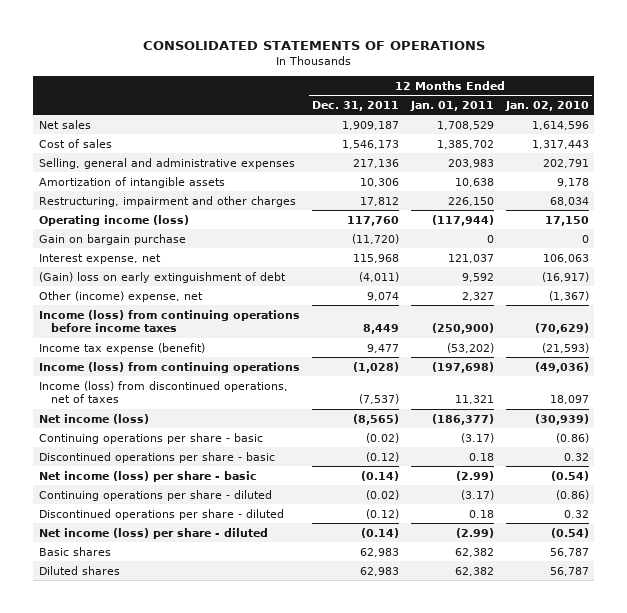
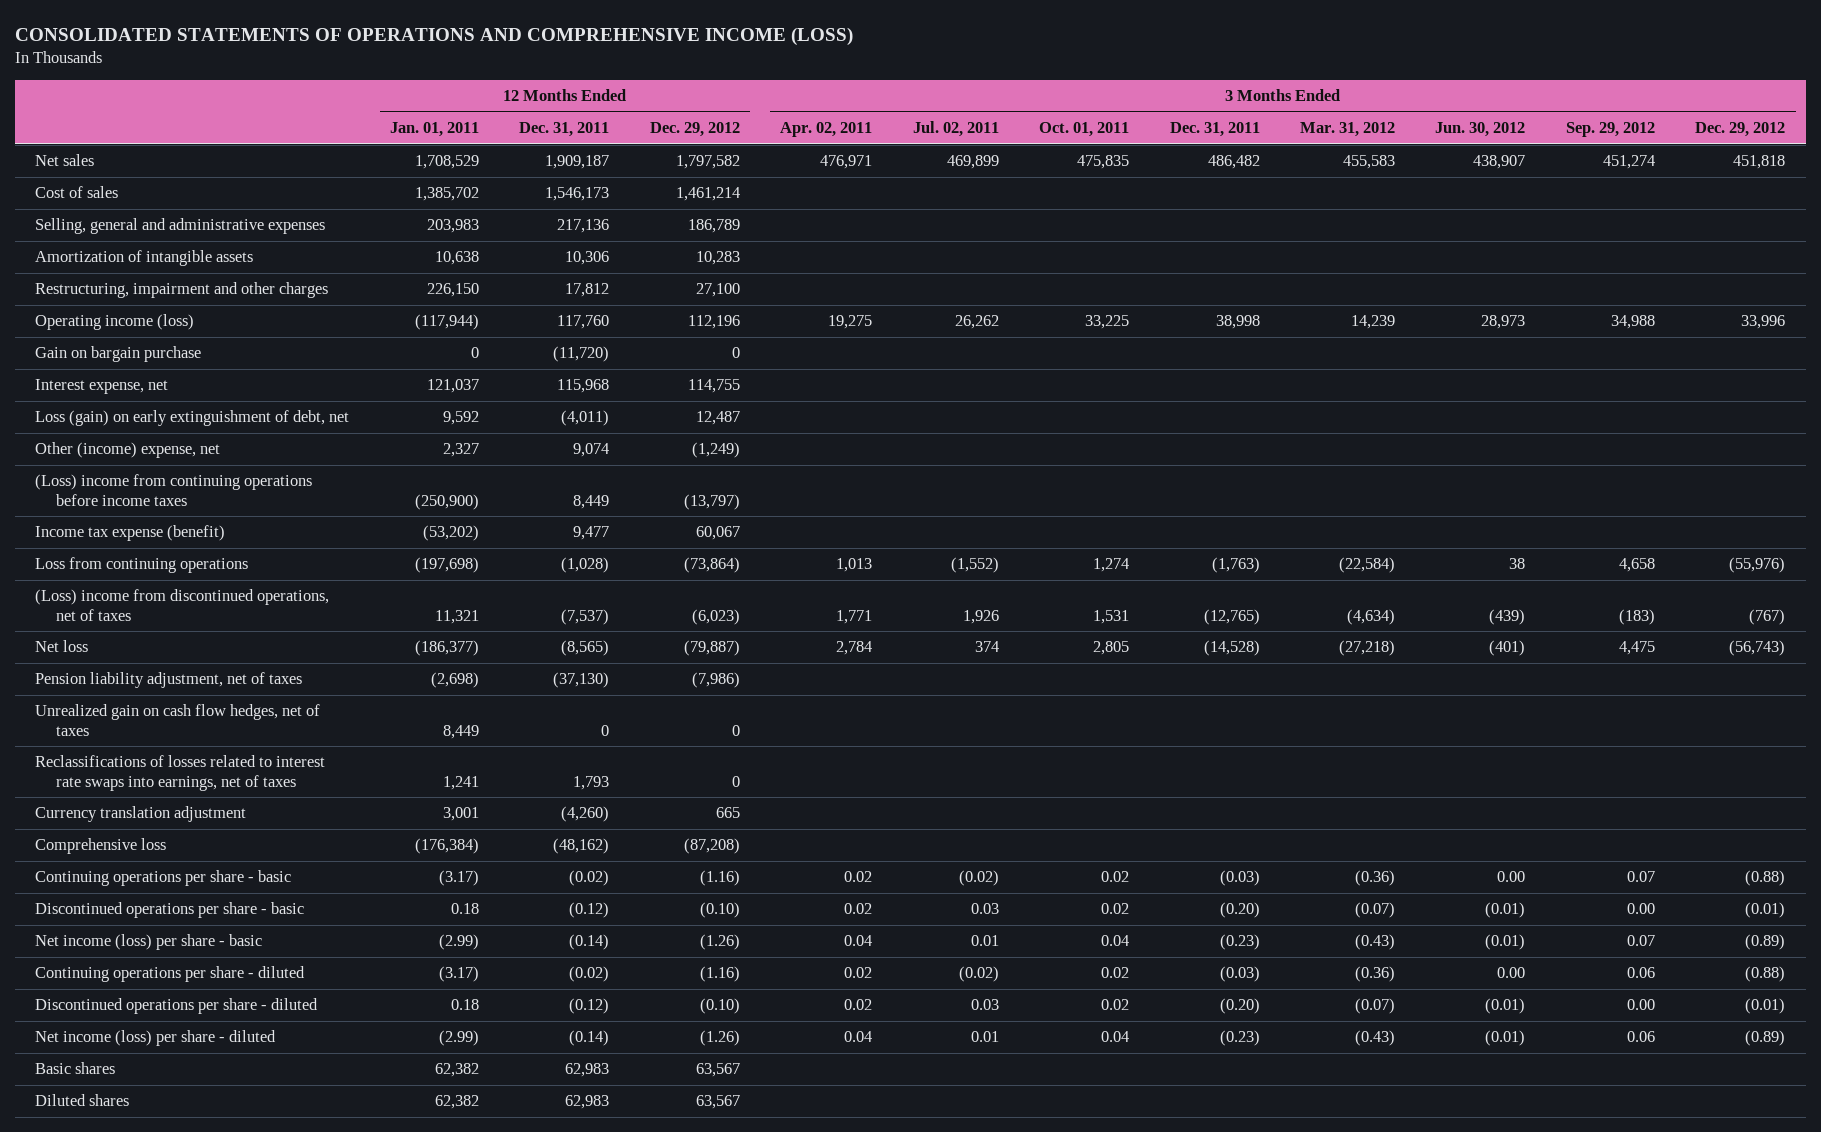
- CONSOLIDATED STATEMENTS OF OPERATIONS
+ CONSOLIDATED STATEMENTS OF OPERATIONS AND COMPREHENSIVE INCOME (LOSS)
- | 12 Months Ended Dec. 31, 2011 | 12 Months Ended Jan. 01, 2011 | 12 Months Ended Jan. 02, 2010
+ | 12 Months Ended Jan. 01, 2011 | 12 Months Ended Dec. 31, 2011 | 12 Months Ended Dec. 29, 2012 | 3 Months Ended Apr. 02, 2011 | 3 Months Ended Jul. 02, 2011 | 3 Months Ended Oct. 01, 2011 | 3 Months Ended Dec. 31, 2011 | 3 Months Ended Mar. 31, 2012 | 3 Months Ended Jun. 30, 2012 | 3 Months Ended Sep. 29, 2012 | 3 Months Ended Dec. 29, 2012
- (Gain) loss on early extinguishment of debt | (4,011) | 9,592 | (16,917)
+ Loss (gain) on early extinguishment of debt, net | 9,592 | (4,011) | 12,487 | | | | | | | |
- Income (loss) from continuing operations before income taxes | 8,449 | (250,900) | (70,629)
+ (Loss) income from continuing operations before income taxes | (250,900) | 8,449 | (13,797) | | | | | | | |
- Income (loss) from continuing operations | (1,028) | (197,698) | (49,036)
- Income (loss) from discontinued operations, net of taxes | (7,537) | 11,321 | 18,097
- Net income (loss) | (8,565) | (186,377) | (30,939)
+ Loss from continuing operations | (197,698) | (1,028) | (73,864) | 1,013 | (1,552) | 1,274 | (1,763) | (22,584) | 38 | 4,658 | (55,976)
+ (Loss) income from discontinued operations, net of taxes | 11,321 | (7,537) | (6,023) | 1,771 | 1,926 | 1,531 | (12,765) | (4,634) | (439) | (183) | (767)
+ Net loss | (186,377) | (8,565) | (79,887) | 2,784 | 374 | 2,805 | (14,528) | (27,218) | (401) | 4,475 | (56,743)
+ Pension liability adjustment, net of taxes | (2,698) | (37,130) | (7,986) | | | | | | | |
+ Unrealized gain on cash flow hedges, net of taxes | 8,449 | 0 | 0 | | | | | | | |
+ Reclassifications of losses related to interest rate swaps into earnings, net of taxes | 1,241 | 1,793 | 0 | | | | | | | |
+ Currency translation adjustment | 3,001 | (4,260) | 665 | | | | | | | |
+ Comprehensive loss | (176,384) | (48,162) | (87,208) | | | | | | | |

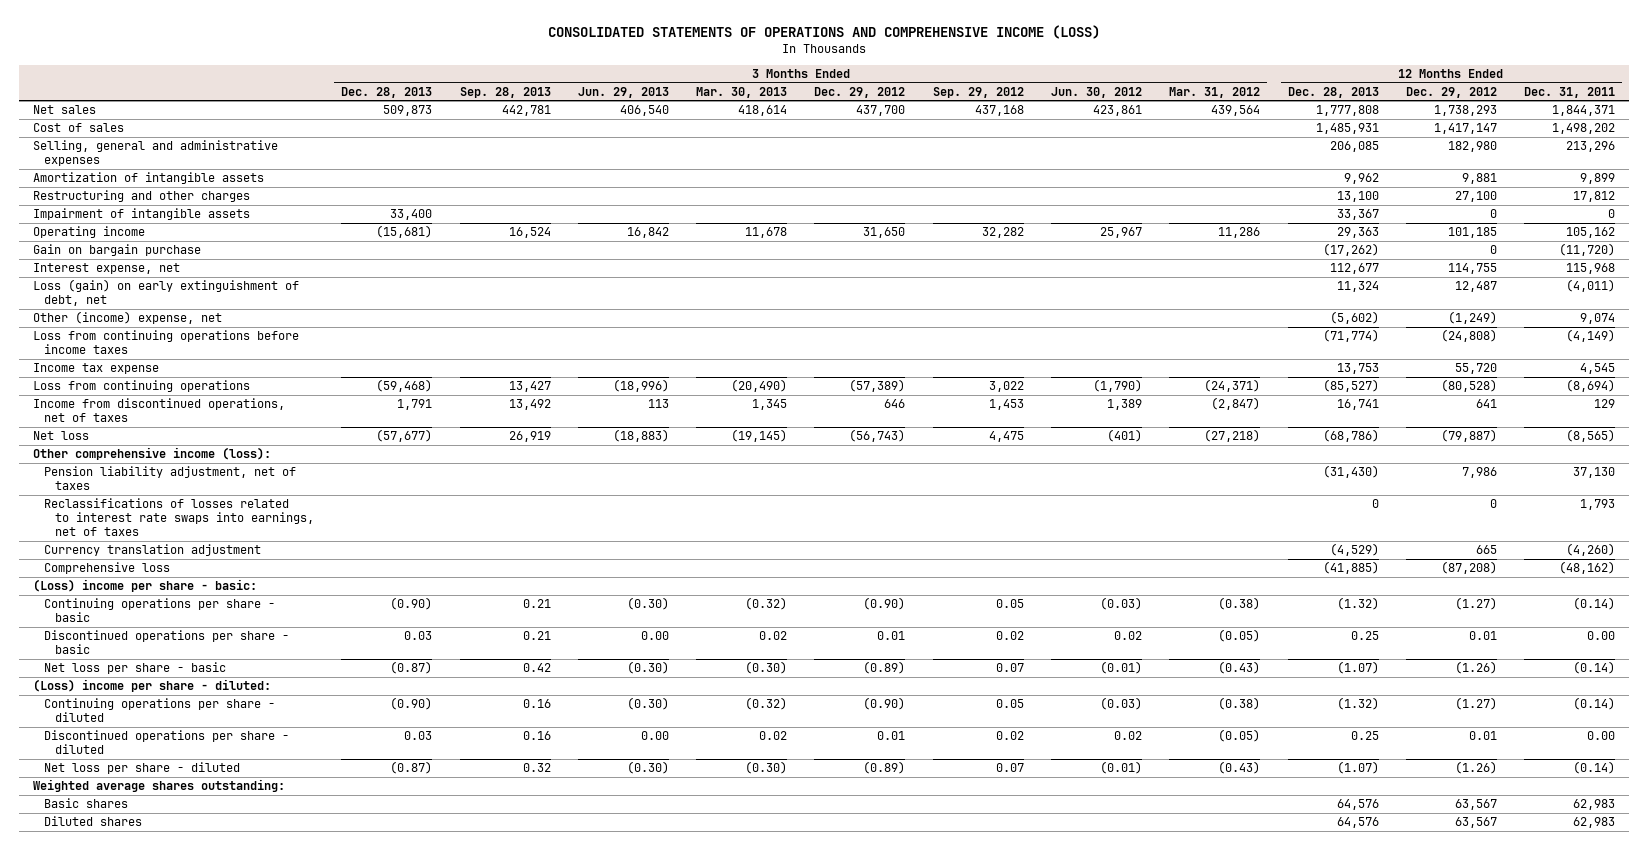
- | 12 Months Ended Jan. 01, 2011 | 12 Months Ended Dec. 31, 2011 | 12 Months Ended Dec. 29, 2012 | 3 Months Ended Apr. 02, 2011 | 3 Months Ended Jul. 02, 2011 | 3 Months Ended Oct. 01, 2011 | 3 Months Ended Dec. 31, 2011 | 3 Months Ended Mar. 31, 2012 | 3 Months Ended Jun. 30, 2012 | 3 Months Ended Sep. 29, 2012 | 3 Months Ended Dec. 29, 2012
+ | 3 Months Ended Dec. 28, 2013 | 3 Months Ended Sep. 28, 2013 | 3 Months Ended Jun. 29, 2013 | 3 Months Ended Mar. 30, 2013 | 3 Months Ended Dec. 29, 2012 | 3 Months Ended Sep. 29, 2012 | 3 Months Ended Jun. 30, 2012 | 3 Months Ended Mar. 31, 2012 | 12 Months Ended Dec. 28, 2013 | 12 Months Ended Dec. 29, 2012 | 12 Months Ended Dec. 31, 2011
- Net sales | 1,708,529 | 1,909,187 | 1,797,582 | 476,971 | 469,899 | 475,835 | 486,482 | 455,583 | 438,907 | 451,274 | 451,818
- Cost of sales | 1,385,702 | 1,546,173 | 1,461,214 | | | | | | | |
- Selling, general and administrative expenses | 203,983 | 217,136 | 186,789 | | | | | | | |
- Amortization of intangible assets | 10,638 | 10,306 | 10,283 | | | | | | | |
- Restructuring, impairment and other charges | 226,150 | 17,812 | 27,100 | | | | | | | |
- Operating income (loss) | (117,944) | 117,760 | 112,196 | 19,275 | 26,262 | 33,225 | 38,998 | 14,239 | 28,973 | 34,988 | 33,996
+ Net sales | 509,873 | 442,781 | 406,540 | 418,614 | 437,700 | 437,168 | 423,861 | 439,564 | 1,777,808 | 1,738,293 | 1,844,371
+ Cost of sales | | | | | | | | | 1,485,931 | 1,417,147 | 1,498,202
+ Selling, general and administrative expenses | | | | | | | | | 206,085 | 182,980 | 213,296
+ Amortization of intangible assets | | | | | | | | | 9,962 | 9,881 | 9,899
+ Restructuring and other charges | | | | | | | | | 13,100 | 27,100 | 17,812
+ Impairment of intangible assets | 33,400 | | | | | | | | 33,367 | 0 | 0
+ Operating income | (15,681) | 16,524 | 16,842 | 11,678 | 31,650 | 32,282 | 25,967 | 11,286 | 29,363 | 101,185 | 105,162
- (Loss) income from continuing operations before income taxes | (250,900) | 8,449 | (13,797) | | | | | | | |
- Income tax expense (benefit) | (53,202) | 9,477 | 60,067 | | | | | | | |
- Loss from continuing operations | (197,698) | (1,028) | (73,864) | 1,013 | (1,552) | 1,274 | (1,763) | (22,584) | 38 | 4,658 | (55,976)
- (Loss) income from discontinued operations, net of taxes | 11,321 | (7,537) | (6,023) | 1,771 | 1,926 | 1,531 | (12,765) | (4,634) | (439) | (183) | (767)
+ Loss from continuing operations before income taxes | | | | | | | | | (71,774) | (24,808) | (4,149)
+ Income tax expense | | | | | | | | | 13,753 | 55,720 | 4,545
+ Loss from continuing operations | (59,468) | 13,427 | (18,996) | (20,490) | (57,389) | 3,022 | (1,790) | (24,371) | (85,527) | (80,528) | (8,694)
+ Income from discontinued operations, net of taxes | 1,791 | 13,492 | 113 | 1,345 | 646 | 1,453 | 1,389 | (2,847) | 16,741 | 641 | 129
- Pension liability adjustment, net of taxes | (2,698) | (37,130) | (7,986) | | | | | | | |
- Unrealized gain on cash flow hedges, net of taxes | 8,449 | 0 | 0 | | | | | | | |
+ Other comprehensive income (loss):
+ Pension liability adjustment, net of taxes | | | | | | | | | (31,430) | 7,986 | 37,130
- Continuing operations per share - basic | (3.17) | (0.02) | (1.16) | 0.02 | (0.02) | 0.02 | (0.03) | (0.36) | 0.00 | 0.07 | (0.88)
- Discontinued operations per share - basic | 0.18 | (0.12) | (0.10) | 0.02 | 0.03 | 0.02 | (0.20) | (0.07) | (0.01) | 0.00 | (0.01)
- Net income (loss) per share - basic | (2.99) | (0.14) | (1.26) | 0.04 | 0.01 | 0.04 | (0.23) | (0.43) | (0.01) | 0.07 | (0.89)
- Continuing operations per share - diluted | (3.17) | (0.02) | (1.16) | 0.02 | (0.02) | 0.02 | (0.03) | (0.36) | 0.00 | 0.06 | (0.88)
- Discontinued operations per share - diluted | 0.18 | (0.12) | (0.10) | 0.02 | 0.03 | 0.02 | (0.20) | (0.07) | (0.01) | 0.00 | (0.01)
- Net income (loss) per share - diluted | (2.99) | (0.14) | (1.26) | 0.04 | 0.01 | 0.04 | (0.23) | (0.43) | (0.01) | 0.06 | (0.89)
+ (Loss) income per share - basic:
+ Continuing operations per share - basic | (0.90) | 0.21 | (0.30) | (0.32) | (0.90) | 0.05 | (0.03) | (0.38) | (1.32) | (1.27) | (0.14)
+ Discontinued operations per share - basic | 0.03 | 0.21 | 0.00 | 0.02 | 0.01 | 0.02 | 0.02 | (0.05) | 0.25 | 0.01 | 0.00
+ Net loss per share - basic | (0.87) | 0.42 | (0.30) | (0.30) | (0.89) | 0.07 | (0.01) | (0.43) | (1.07) | (1.26) | (0.14)
+ (Loss) income per share - diluted:
+ Continuing operations per share - diluted | (0.90) | 0.16 | (0.30) | (0.32) | (0.90) | 0.05 | (0.03) | (0.38) | (1.32) | (1.27) | (0.14)
+ Discontinued operations per share - diluted | 0.03 | 0.16 | 0.00 | 0.02 | 0.01 | 0.02 | 0.02 | (0.05) | 0.25 | 0.01 | 0.00
+ Net loss per share - diluted | (0.87) | 0.32 | (0.30) | (0.30) | (0.89) | 0.07 | (0.01) | (0.43) | (1.07) | (1.26) | (0.14)
+ Weighted average shares outstanding:

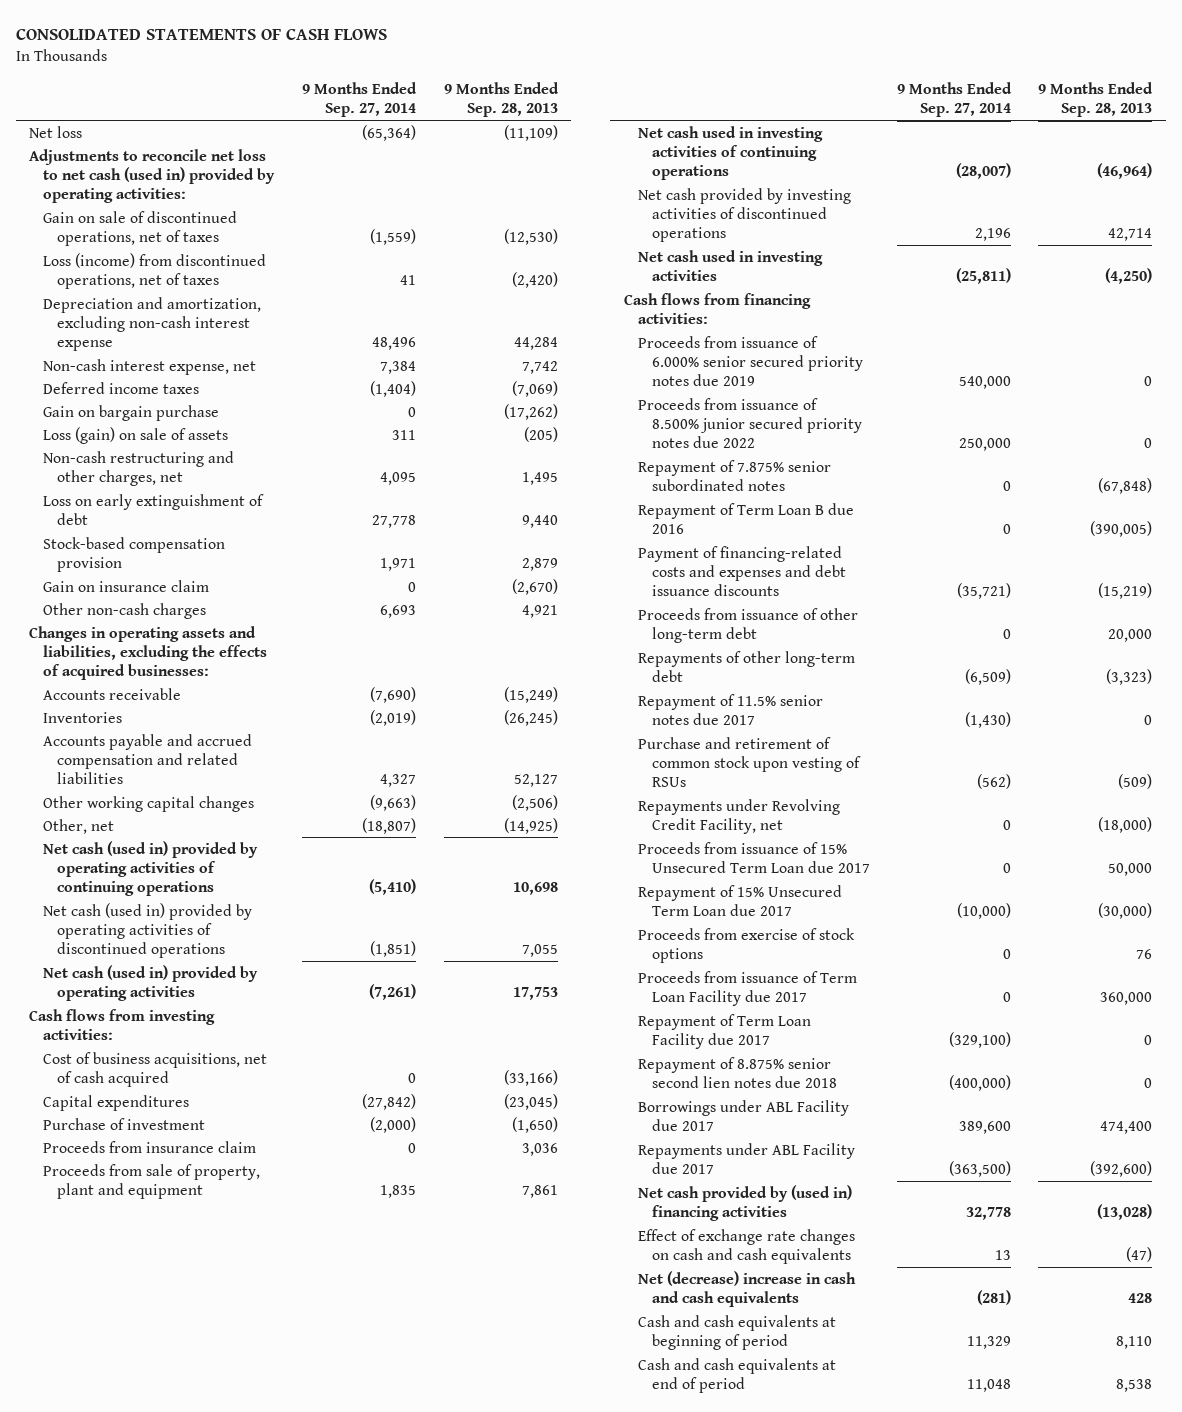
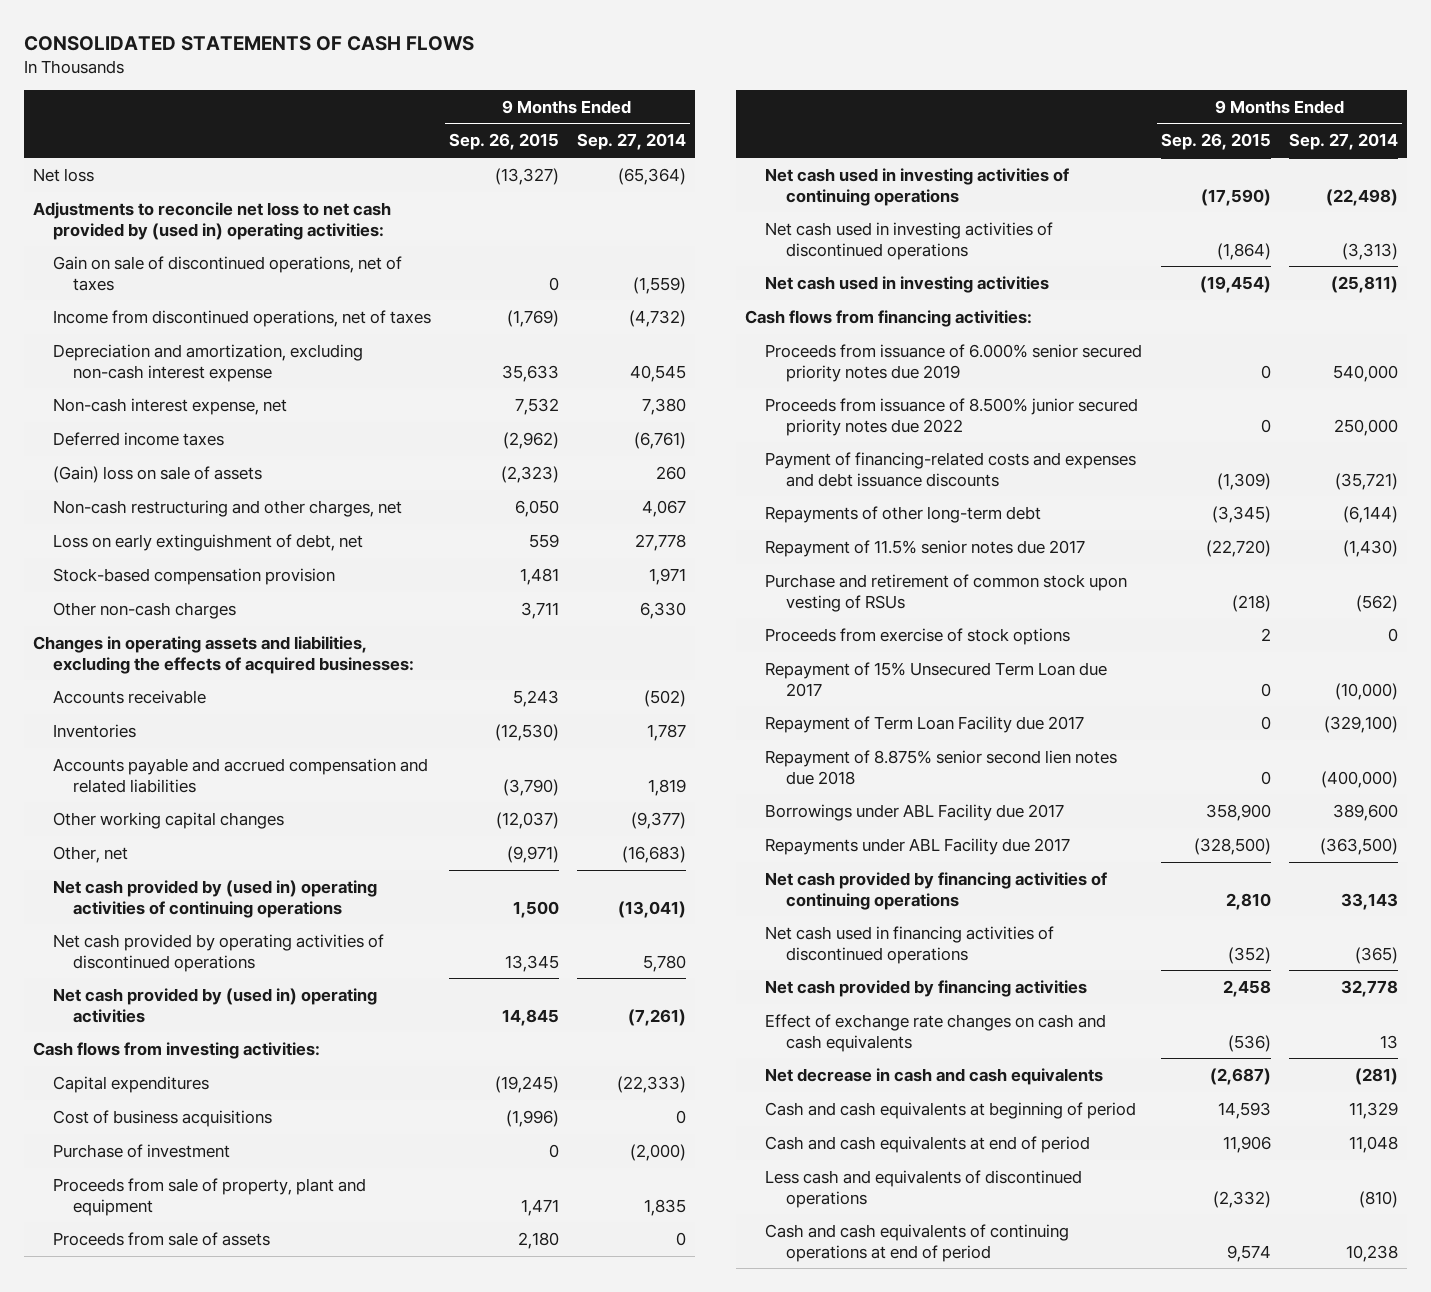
- | 9 Months Ended Sep. 27, 2014 | 9 Months Ended Sep. 28, 2013
+ | 9 Months Ended Sep. 26, 2015 | 9 Months Ended Sep. 27, 2014
- Adjustments to reconcile net loss to net cash (used in) provided by operating activities:
+ Adjustments to reconcile net loss to net cash provided by (used in) operating activities:
- Loss (income) from discontinued operations, net of taxes | 41 | (2,420)
- Depreciation and amortization, excluding non-cash interest expense | 48,496 | 44,284
- Non-cash interest expense, net | 7,384 | 7,742
- Deferred income taxes | (1,404) | (7,069)
- Gain on bargain purchase | 0 | (17,262)
- Loss (gain) on sale of assets | 311 | (205)
- Non-cash restructuring and other charges, net | 4,095 | 1,495
- Loss on early extinguishment of debt | 27,778 | 9,440
+ Income from discontinued operations, net of taxes | (1,769) | (4,732)
+ Depreciation and amortization, excluding non-cash interest expense | 35,633 | 40,545
+ Non-cash interest expense, net | 7,532 | 7,380
+ Deferred income taxes | (2,962) | (6,761)
+ (Gain) loss on sale of assets | (2,323) | 260
+ Non-cash restructuring and other charges, net | 6,050 | 4,067
+ Loss on early extinguishment of debt, net | 559 | 27,778
- Gain on insurance claim | 0 | (2,670)
- Other non-cash charges | 6,693 | 4,921
+ Other non-cash charges | 3,711 | 6,330
- Accounts receivable | (7,690) | (15,249)
- Inventories | (2,019) | (26,245)
- Accounts payable and accrued compensation and related liabilities | 4,327 | 52,127
- Other working capital changes | (9,663) | (2,506)
- Other, net | (18,807) | (14,925)
- Net cash (used in) provided by operating activities of continuing operations | (5,410) | 10,698
- Net cash (used in) provided by operating activities of discontinued operations | (1,851) | 7,055
- Net cash (used in) provided by operating activities | (7,261) | 17,753
+ Accounts receivable | 5,243 | (502)
+ Inventories | (12,530) | 1,787
+ Accounts payable and accrued compensation and related liabilities | (3,790) | 1,819
+ Other working capital changes | (12,037) | (9,377)
+ Other, net | (9,971) | (16,683)
+ Net cash provided by (used in) operating activities of continuing operations | 1,500 | (13,041)
+ Net cash provided by operating activities of discontinued operations | 13,345 | 5,780
+ Net cash provided by (used in) operating activities | 14,845 | (7,261)
- Cost of business acquisitions, net of cash acquired | 0 | (33,166)
- Capital expenditures | (27,842) | (23,045)
+ Capital expenditures | (19,245) | (22,333)
+ Cost of business acquisitions | (1,996) | 0
- Proceeds from insurance claim | 0 | 3,036
- Net cash used in investing activities of continuing operations | (28,007) | (46,964)
- Net cash provided by investing activities of discontinued operations | 2,196 | 42,714
+ Proceeds from sale of assets | 2,180 | 0
+ Net cash used in investing activities of continuing operations | (17,590) | (22,498)
+ Net cash used in investing activities of discontinued operations | (1,864) | (3,313)
- Repayment of 7.875% senior subordinated notes | 0 | (67,848)
- Repayment of Term Loan B due 2016 | 0 | (390,005)
- Proceeds from issuance of other long-term debt | 0 | 20,000
- Repayments of other long-term debt | (6,509) | (3,323)
+ Repayments of other long-term debt | (3,345) | (6,144)
- Repayments under Revolving Credit Facility, net | 0 | (18,000)
- Proceeds from issuance of 15% Unsecured Term Loan due 2017 | 0 | 50,000
- Proceeds from issuance of Term Loan Facility due 2017 | 0 | 360,000
moved down: Repayment of 15% Unsecured Term Loan due 2017 | 0 | (10,000)
- Net cash provided by (used in) financing activities | 32,778 | (13,028)
+ Net cash provided by financing activities of continuing operations | 2,810 | 33,143
+ Net cash used in financing activities of discontinued operations | (352) | (365)
+ Net cash provided by financing activities | 2,458 | 32,778
- Net (decrease) increase in cash and cash equivalents | (281) | 428
+ Net decrease in cash and cash equivalents | (2,687) | (281)
+ Less cash and equivalents of discontinued operations | (2,332) | (810)
+ Cash and cash equivalents of continuing operations at end of period | 9,574 | 10,238

